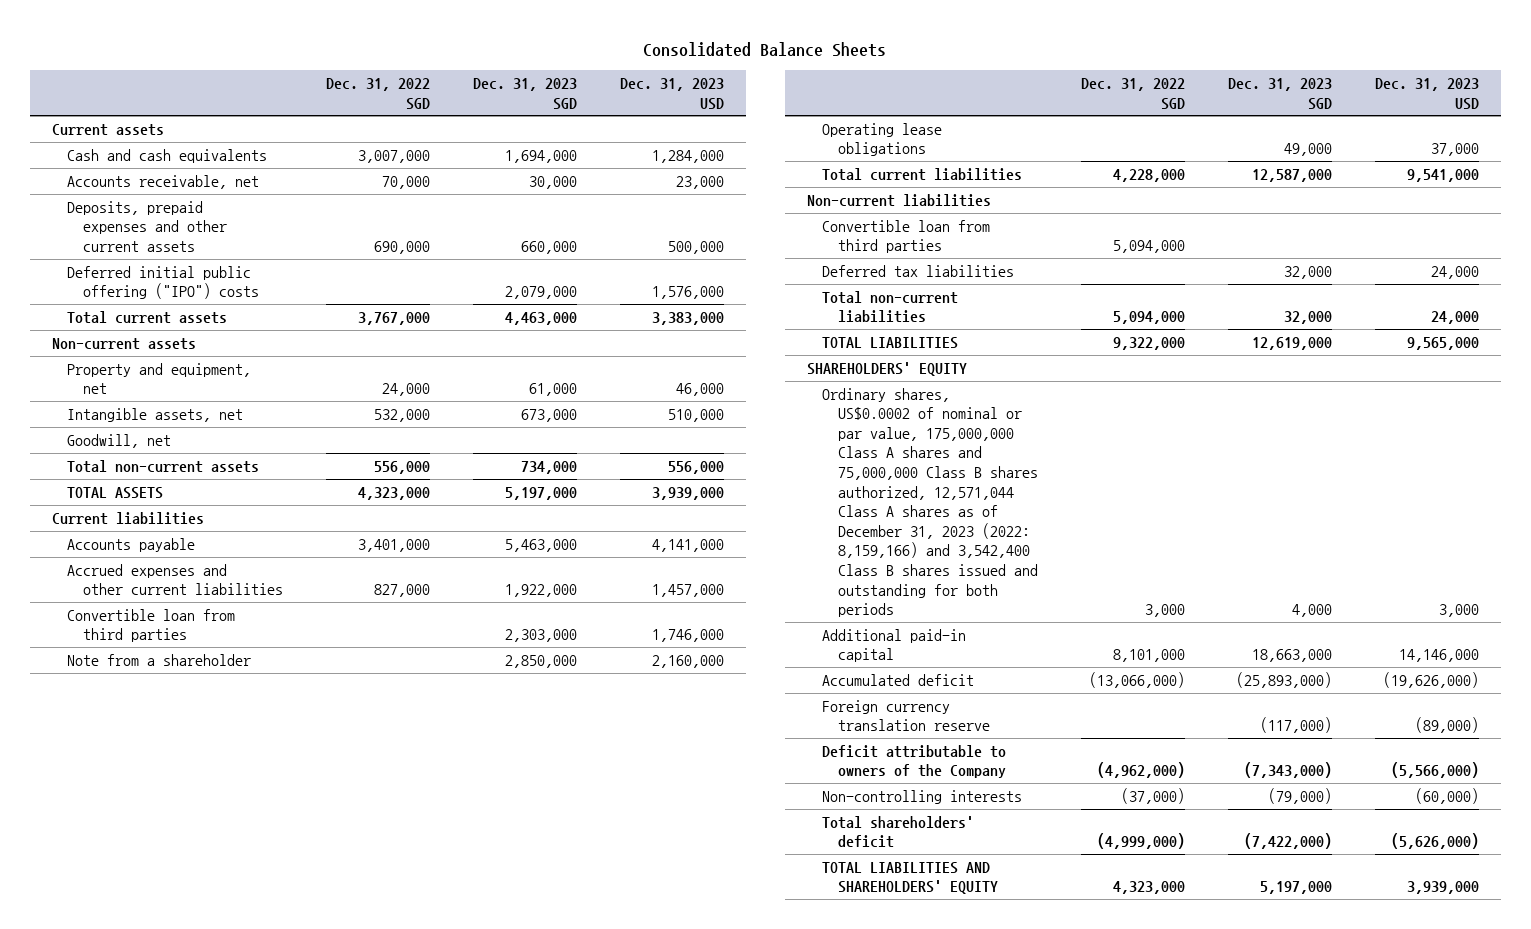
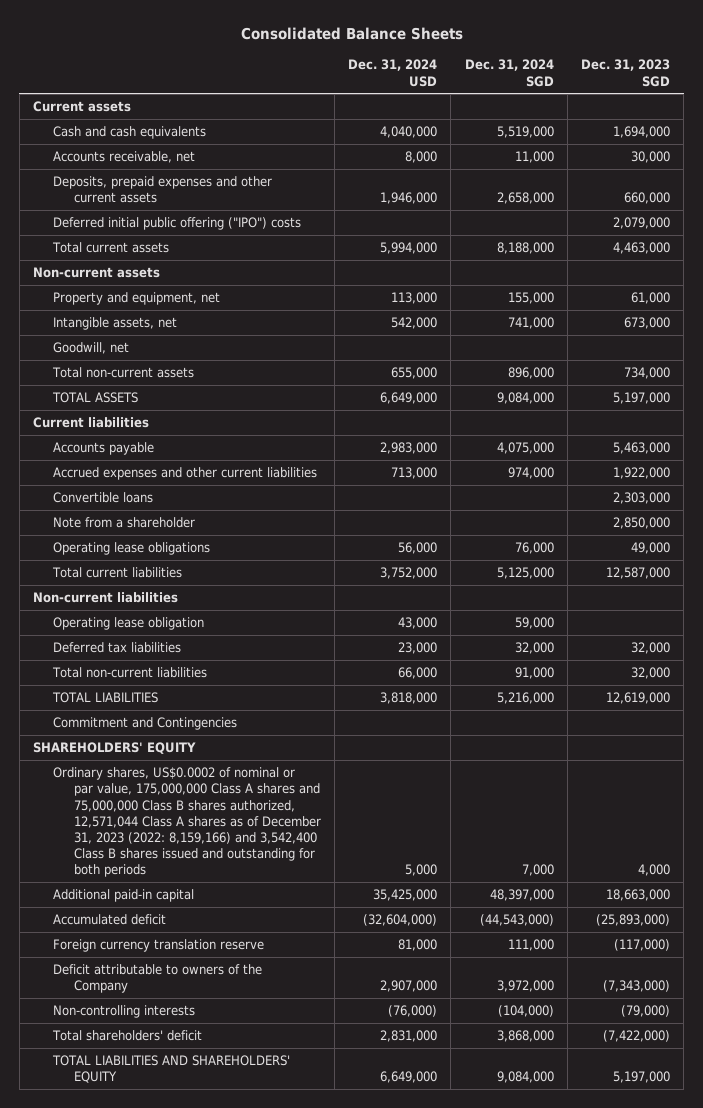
- | Dec. 31, 2022 SGD | Dec. 31, 2023 SGD | Dec. 31, 2023 USD
+ | Dec. 31, 2024 USD | Dec. 31, 2024 SGD | Dec. 31, 2023 SGD
- Convertible loan from third parties | | 2,303,000 | 1,746,000
+ Convertible loans | | | 2,303,000
- Convertible loan from third parties | 5,094,000 | |
+ Operating lease obligation | 43,000 | 59,000 |
+ Commitment and Contingencies

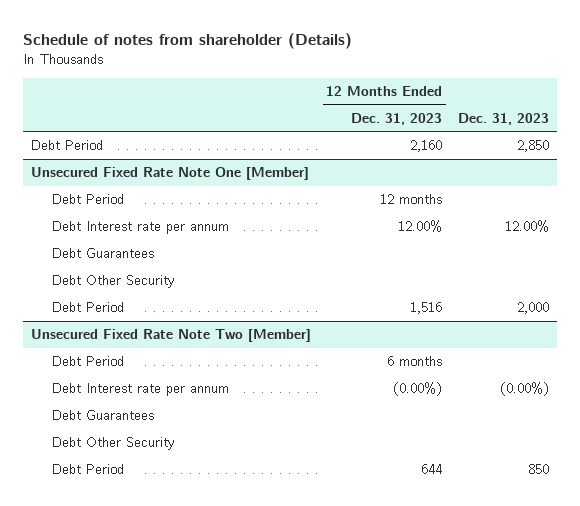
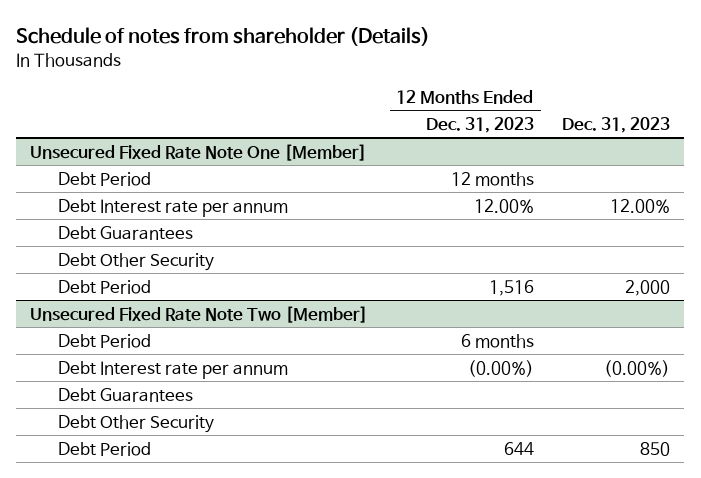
- Debt Period | 2,160 | 2,850

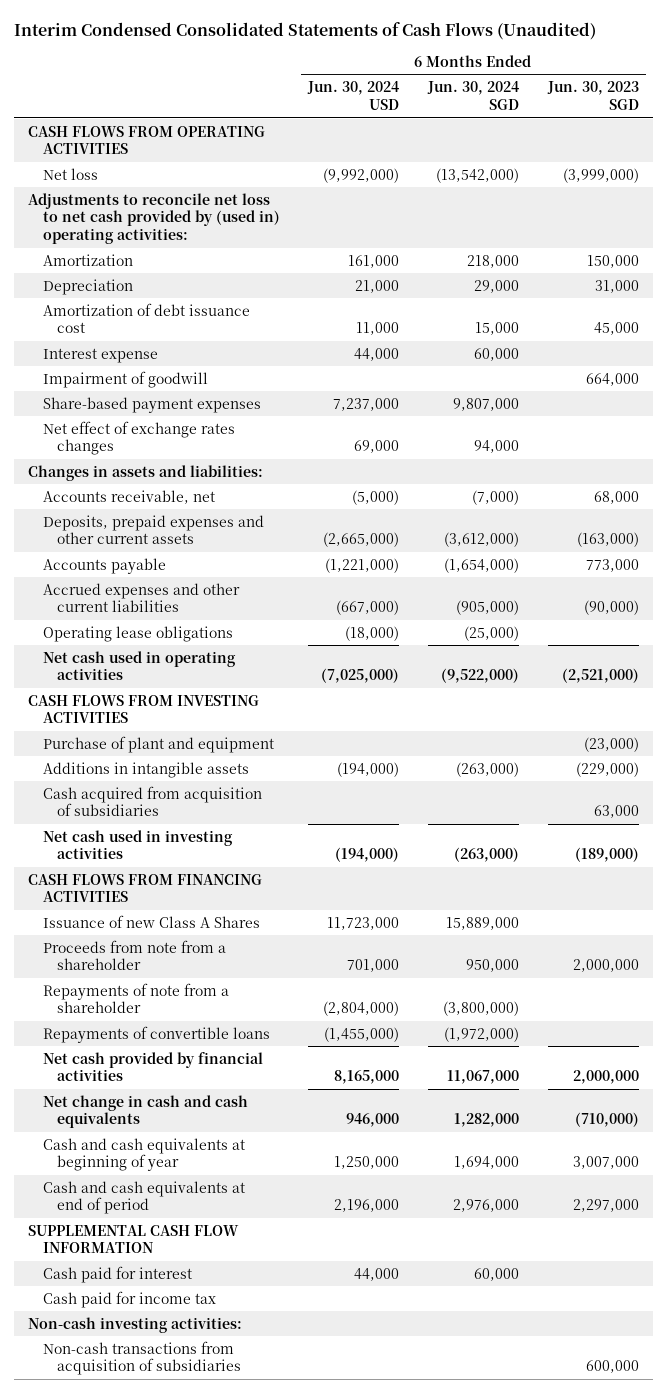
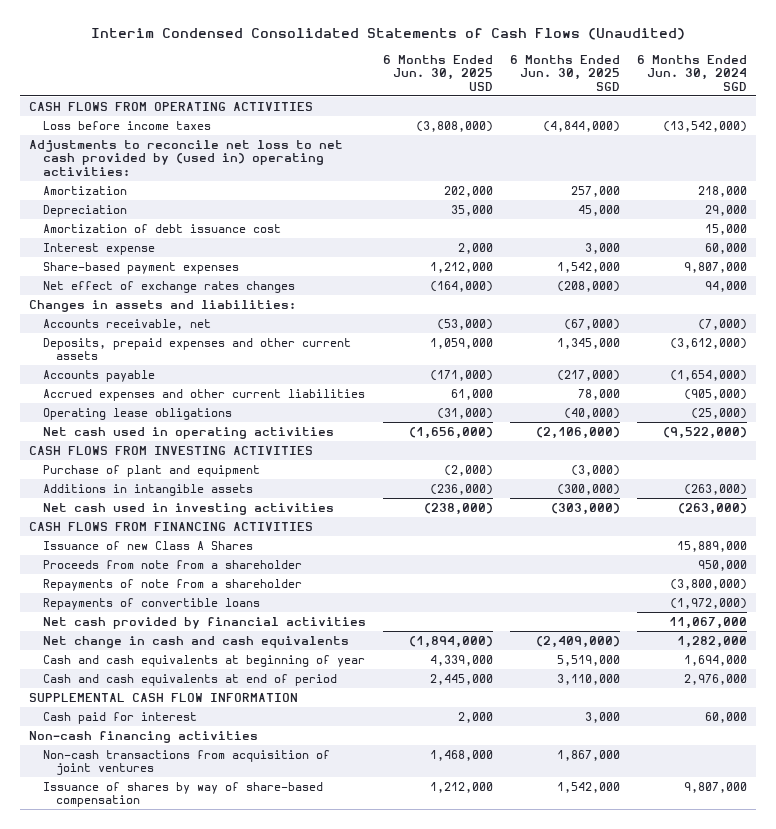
- | 6 Months Ended Jun. 30, 2024 USD | 6 Months Ended Jun. 30, 2024 SGD | 6 Months Ended Jun. 30, 2023 SGD
+ | 6 Months Ended Jun. 30, 2025 USD | 6 Months Ended Jun. 30, 2025 SGD | 6 Months Ended Jun. 30, 2024 SGD
- Net loss | (9,992,000) | (13,542,000) | (3,999,000)
+ Loss before income taxes | (3,808,000) | (4,844,000) | (13,542,000)
- Impairment of goodwill | | | 664,000
- Cash acquired from acquisition of subsidiaries | | | 63,000
- Cash paid for income tax
- Non-cash investing activities:
- Non-cash transactions from acquisition of subsidiaries | | | 600,000
+ Non-cash financing activities
+ Non-cash transactions from acquisition of joint ventures | 1,468,000 | 1,867,000 |
+ Issuance of shares by way of share-based compensation | 1,212,000 | 1,542,000 | 9,807,000

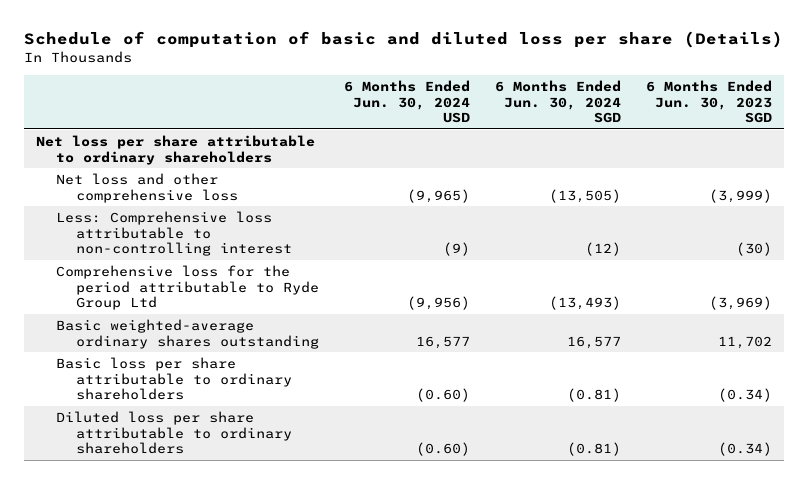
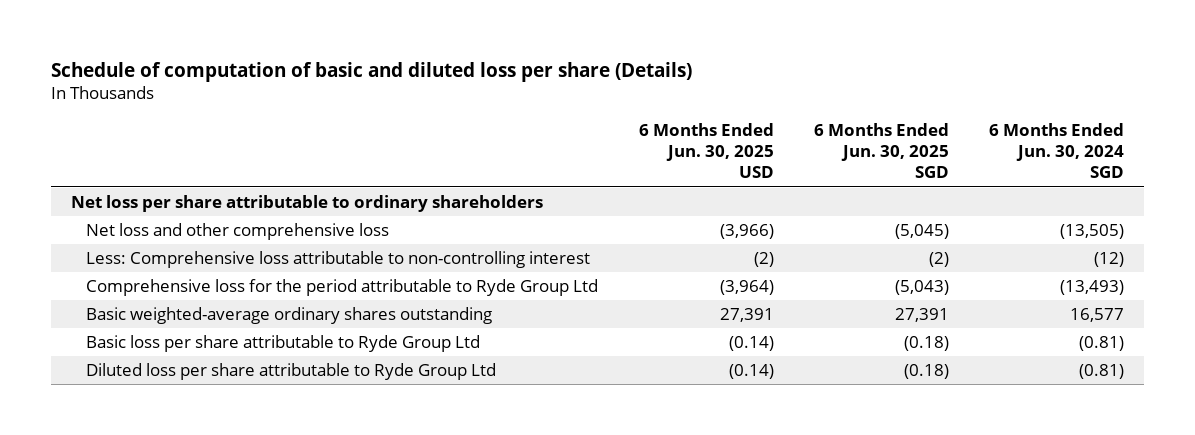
- | 6 Months Ended Jun. 30, 2024 USD | 6 Months Ended Jun. 30, 2024 SGD | 6 Months Ended Jun. 30, 2023 SGD
+ | 6 Months Ended Jun. 30, 2025 USD | 6 Months Ended Jun. 30, 2025 SGD | 6 Months Ended Jun. 30, 2024 SGD
- Basic loss per share attributable to ordinary shareholders | (0.60) | (0.81) | (0.34)
- Diluted loss per share attributable to ordinary shareholders | (0.60) | (0.81) | (0.34)
+ Basic loss per share attributable to Ryde Group Ltd | (0.14) | (0.18) | (0.81)
+ Diluted loss per share attributable to Ryde Group Ltd | (0.14) | (0.18) | (0.81)

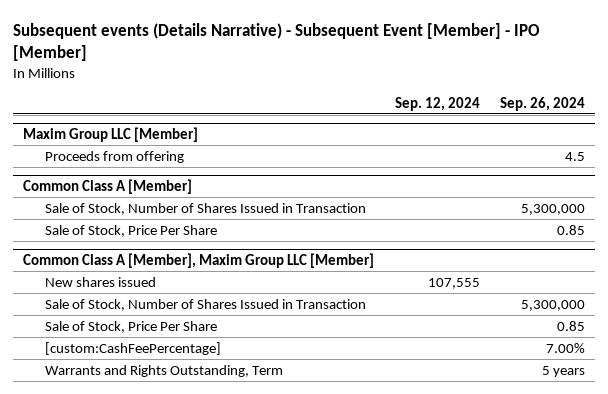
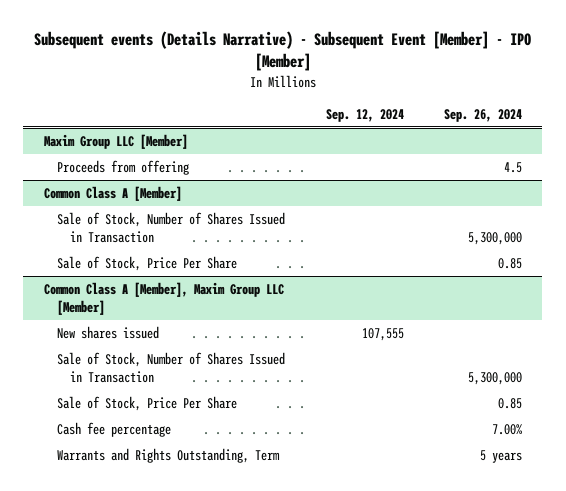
@ Common Class A [Member], Maxim Group LLC [Member]
- [custom:CashFeePercentage] | | 7.00%
+ Cash fee percentage | | 7.00%

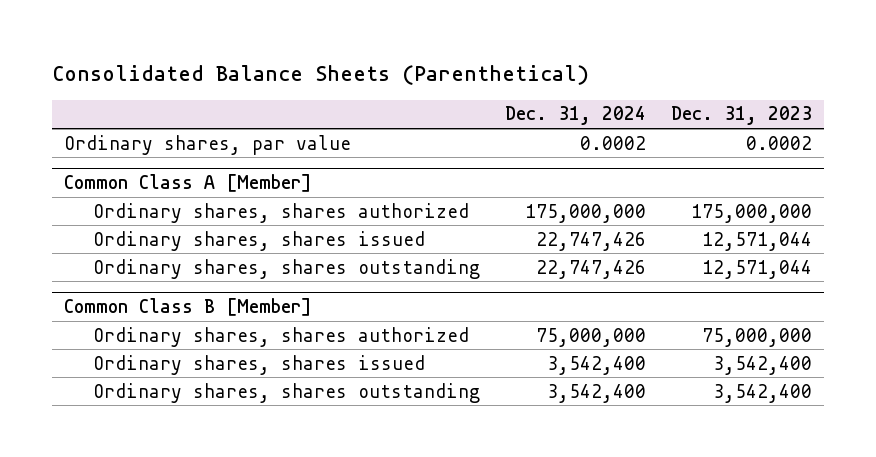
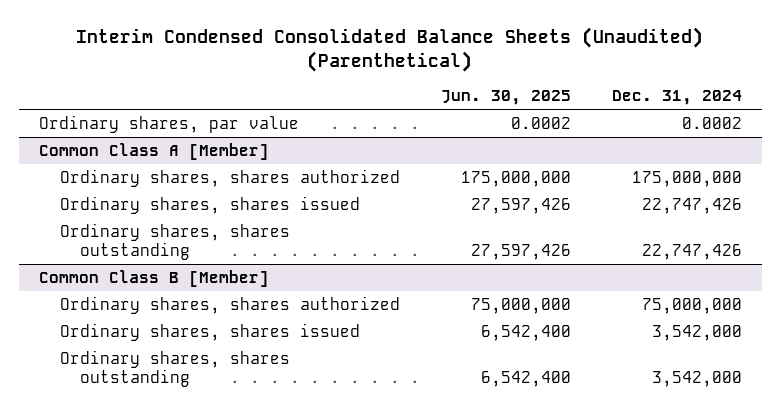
- Consolidated Balance Sheets (Parenthetical)
+ Interim Condensed Consolidated Balance Sheets (Unaudited) (Parenthetical)
- | Dec. 31, 2024 | Dec. 31, 2023
+ | Jun. 30, 2025 | Dec. 31, 2024
@ Common Class B [Member]
- Ordinary shares, shares issued | 3,542,400 | 3,542,400
- Ordinary shares, shares outstanding | 3,542,400 | 3,542,400
+ Ordinary shares, shares issued | 6,542,400 | 3,542,000
+ Ordinary shares, shares outstanding | 6,542,400 | 3,542,000

